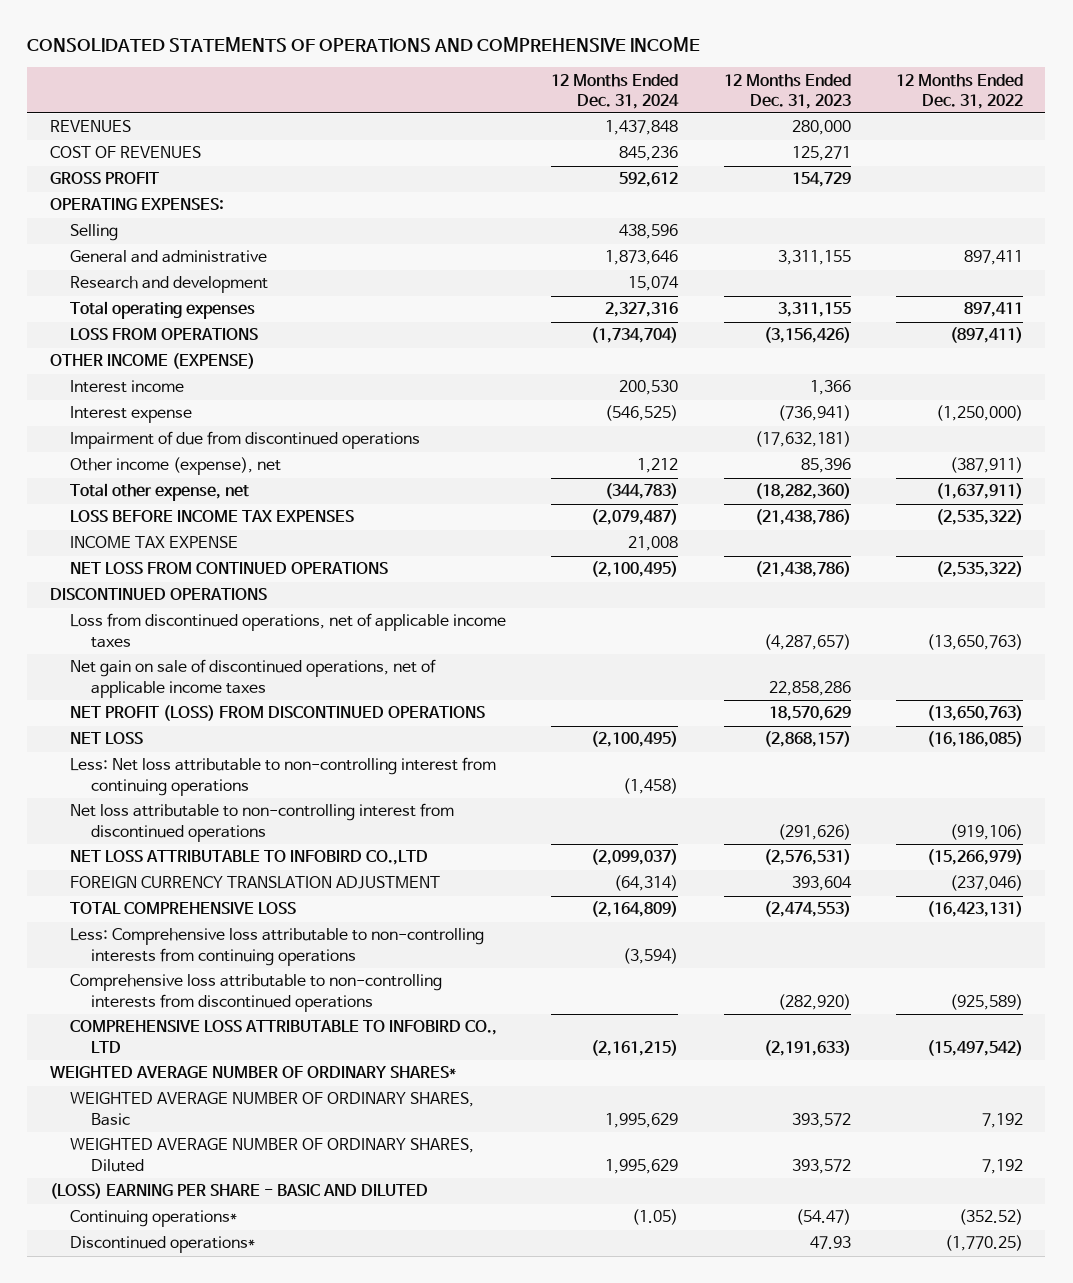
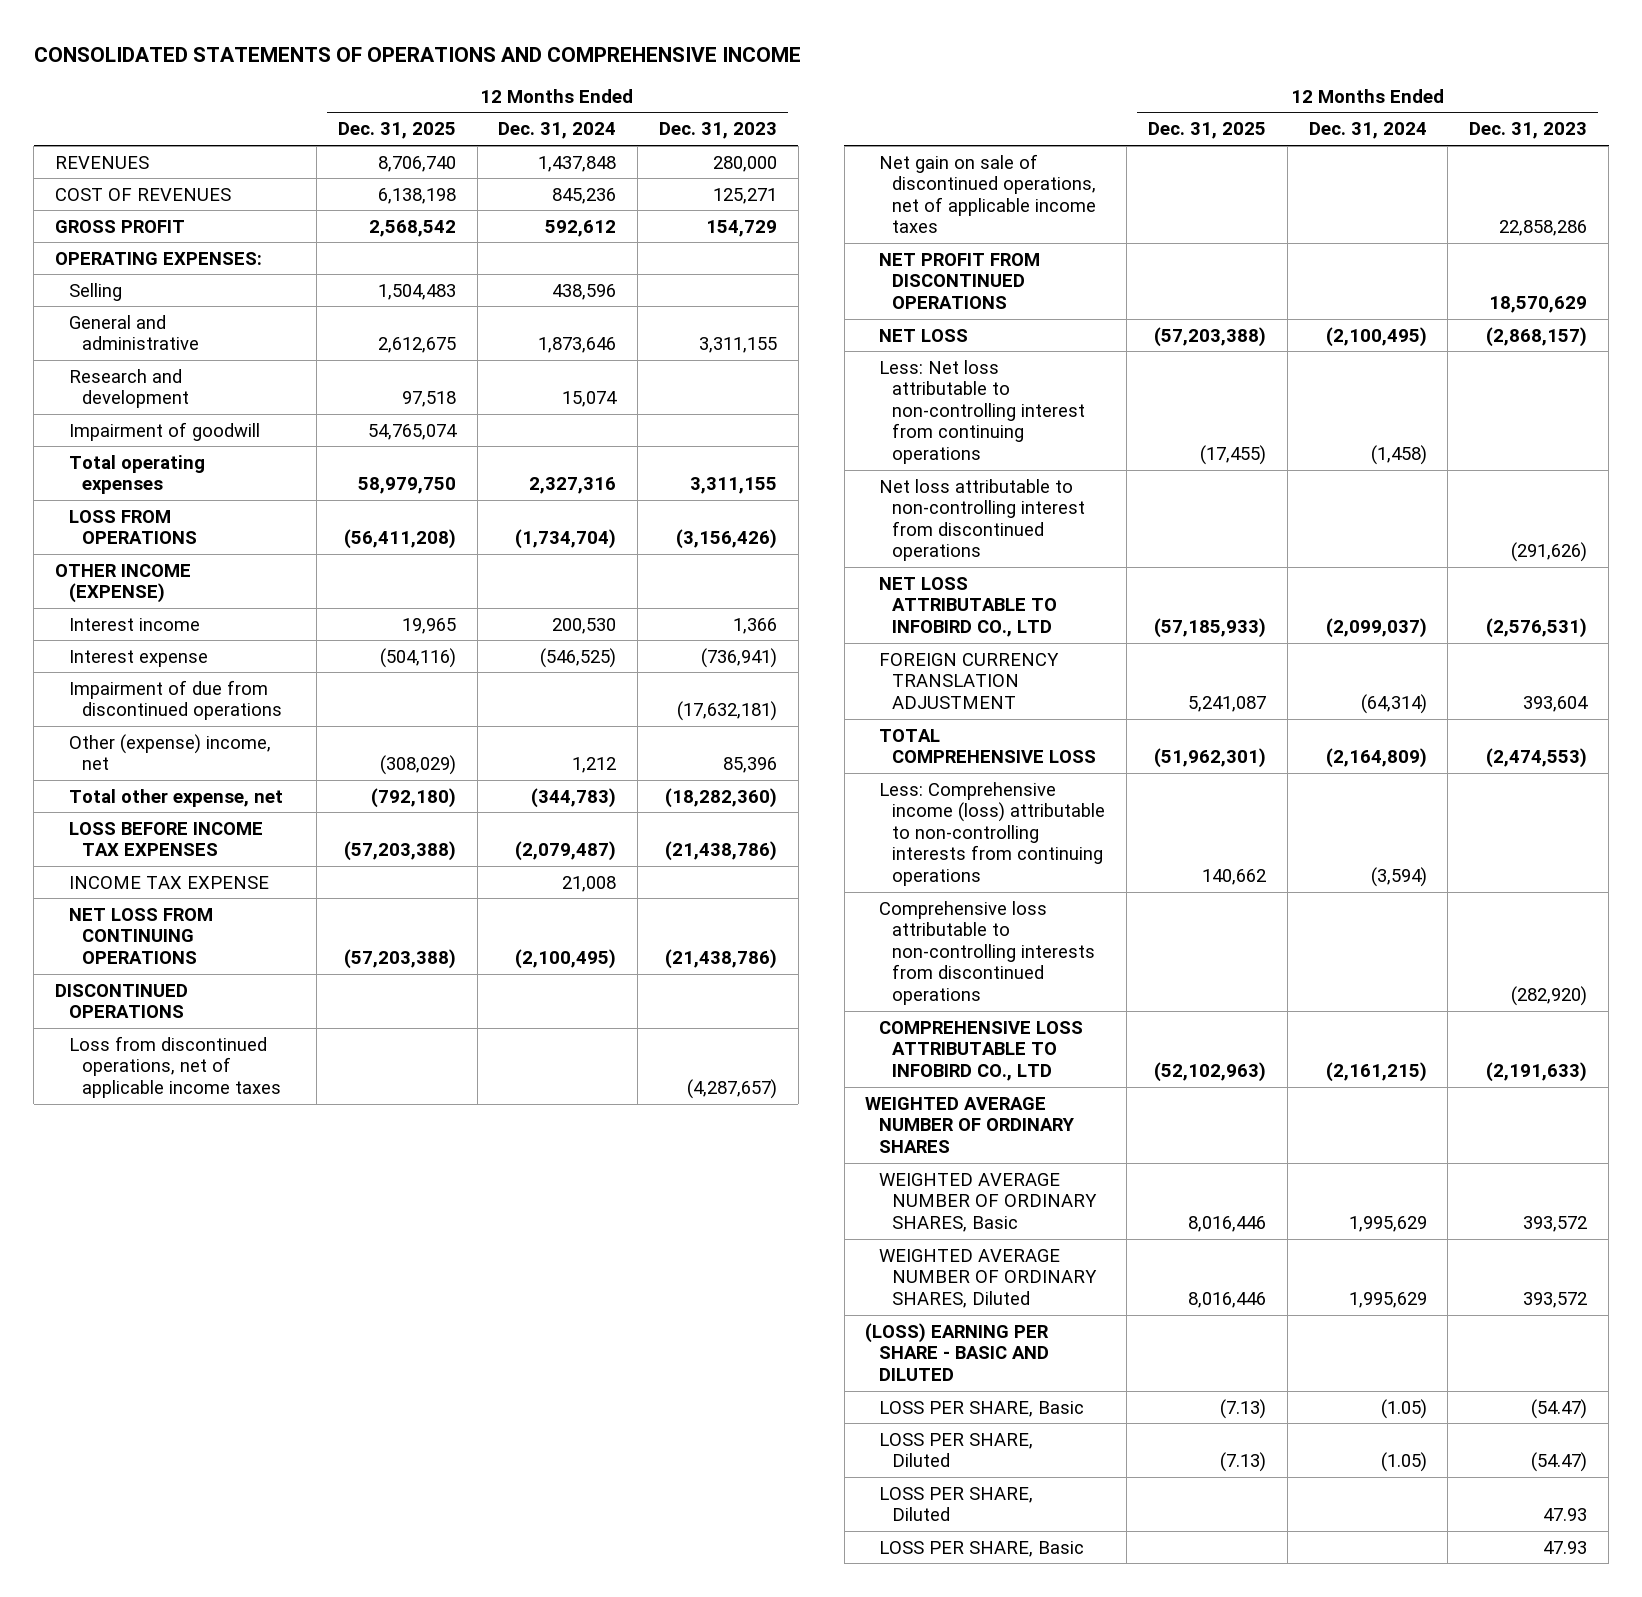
- | 12 Months Ended Dec. 31, 2024 | 12 Months Ended Dec. 31, 2023 | 12 Months Ended Dec. 31, 2022
+ | 12 Months Ended Dec. 31, 2025 | 12 Months Ended Dec. 31, 2024 | 12 Months Ended Dec. 31, 2023
+ Impairment of goodwill | 54,765,074 | |
- Other income (expense), net | 1,212 | 85,396 | (387,911)
+ Other (expense) income, net | (308,029) | 1,212 | 85,396
- NET LOSS FROM CONTINUED OPERATIONS | (2,100,495) | (21,438,786) | (2,535,322)
+ NET LOSS FROM CONTINUING OPERATIONS | (57,203,388) | (2,100,495) | (21,438,786)
- NET PROFIT (LOSS) FROM DISCONTINUED OPERATIONS | | 18,570,629 | (13,650,763)
+ NET PROFIT FROM DISCONTINUED OPERATIONS | | | 18,570,629
- NET LOSS ATTRIBUTABLE TO INFOBIRD CO.,LTD | (2,099,037) | (2,576,531) | (15,266,979)
+ NET LOSS ATTRIBUTABLE TO INFOBIRD CO., LTD | (57,185,933) | (2,099,037) | (2,576,531)
- Less: Comprehensive loss attributable to non-controlling interests from continuing operations | (3,594) | |
+ Less: Comprehensive income (loss) attributable to non-controlling interests from continuing operations | 140,662 | (3,594) |
- WEIGHTED AVERAGE NUMBER OF ORDINARY SHARES*
+ WEIGHTED AVERAGE NUMBER OF ORDINARY SHARES
- Continuing operations* | (1.05) | (54.47) | (352.52)
- Discontinued operations* | | 47.93 | (1,770.25)
+ LOSS PER SHARE, Basic | (7.13) | (1.05) | (54.47)
+ LOSS PER SHARE, Diluted | (7.13) | (1.05) | (54.47)
+ LOSS PER SHARE, Diluted | | | 47.93
+ LOSS PER SHARE, Basic | | | 47.93

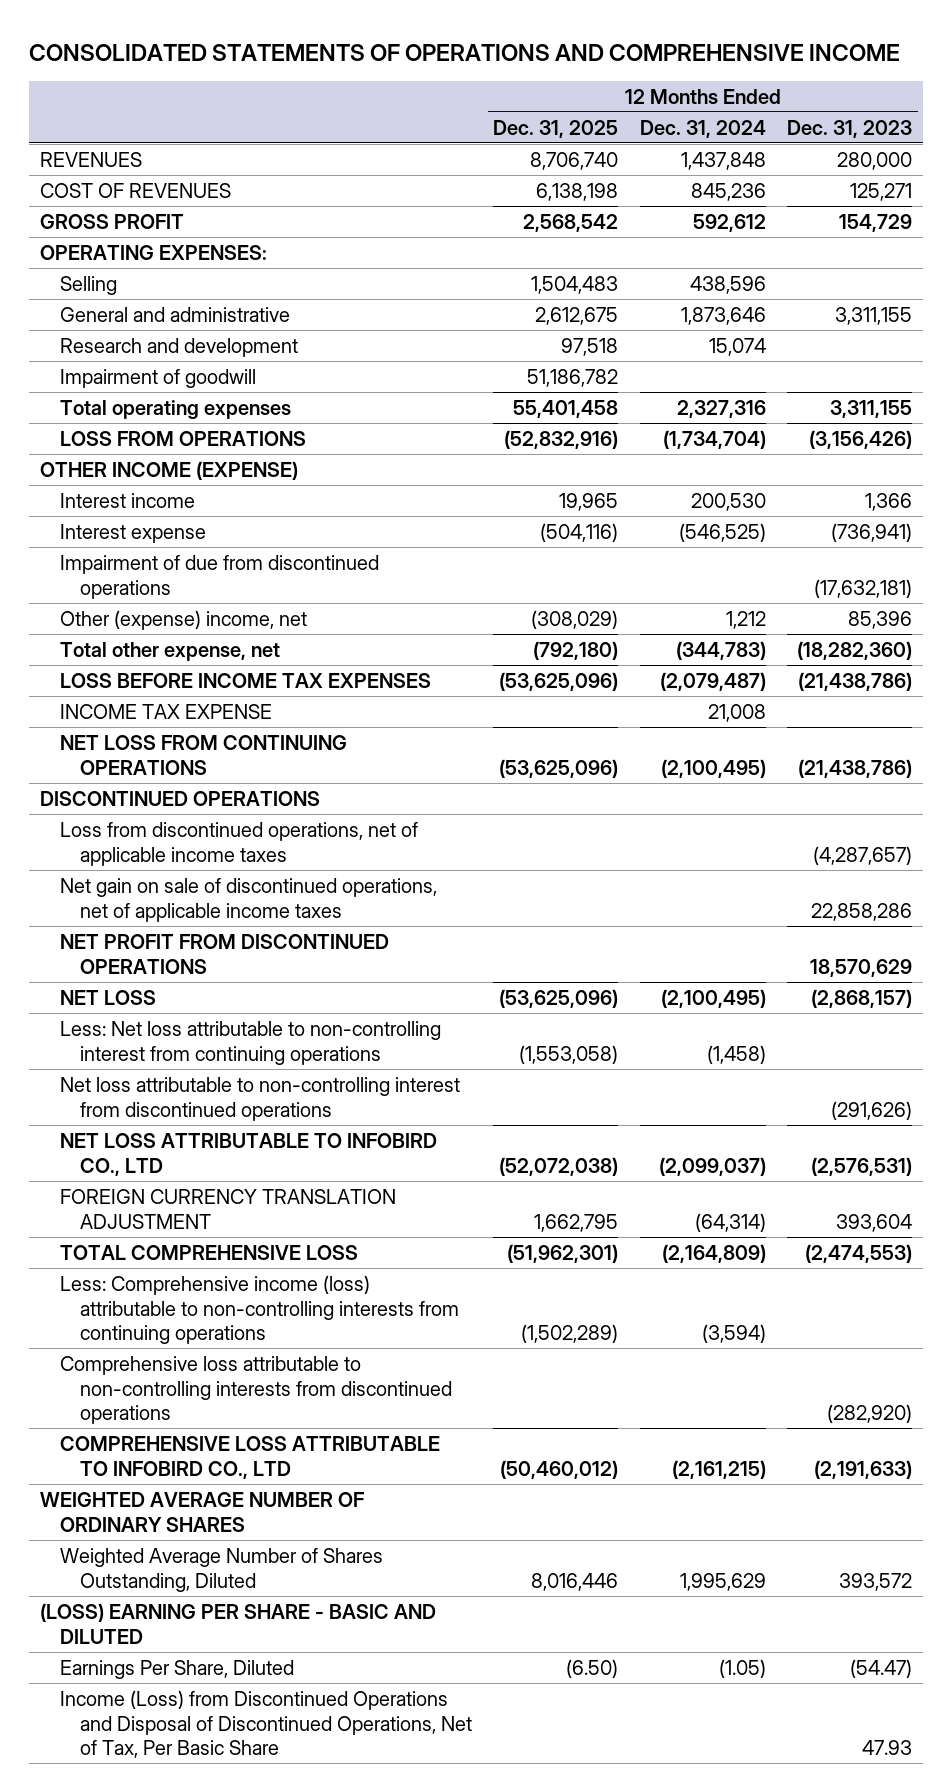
- Impairment of goodwill | 54,765,074 | |
- Total operating expenses | 58,979,750 | 2,327,316 | 3,311,155
- LOSS FROM OPERATIONS | (56,411,208) | (1,734,704) | (3,156,426)
+ Impairment of goodwill | 51,186,782 | |
+ Total operating expenses | 55,401,458 | 2,327,316 | 3,311,155
+ LOSS FROM OPERATIONS | (52,832,916) | (1,734,704) | (3,156,426)
- LOSS BEFORE INCOME TAX EXPENSES | (57,203,388) | (2,079,487) | (21,438,786)
+ LOSS BEFORE INCOME TAX EXPENSES | (53,625,096) | (2,079,487) | (21,438,786)
- NET LOSS FROM CONTINUING OPERATIONS | (57,203,388) | (2,100,495) | (21,438,786)
+ NET LOSS FROM CONTINUING OPERATIONS | (53,625,096) | (2,100,495) | (21,438,786)
- NET LOSS | (57,203,388) | (2,100,495) | (2,868,157)
- Less: Net loss attributable to non-controlling interest from continuing operations | (17,455) | (1,458) |
+ NET LOSS | (53,625,096) | (2,100,495) | (2,868,157)
+ Less: Net loss attributable to non-controlling interest from continuing operations | (1,553,058) | (1,458) |
- NET LOSS ATTRIBUTABLE TO INFOBIRD CO., LTD | (57,185,933) | (2,099,037) | (2,576,531)
- FOREIGN CURRENCY TRANSLATION ADJUSTMENT | 5,241,087 | (64,314) | 393,604
+ NET LOSS ATTRIBUTABLE TO INFOBIRD CO., LTD | (52,072,038) | (2,099,037) | (2,576,531)
+ FOREIGN CURRENCY TRANSLATION ADJUSTMENT | 1,662,795 | (64,314) | 393,604
- Less: Comprehensive income (loss) attributable to non-controlling interests from continuing operations | 140,662 | (3,594) |
+ Less: Comprehensive income (loss) attributable to non-controlling interests from continuing operations | (1,502,289) | (3,594) |
- COMPREHENSIVE LOSS ATTRIBUTABLE TO INFOBIRD CO., LTD | (52,102,963) | (2,161,215) | (2,191,633)
+ COMPREHENSIVE LOSS ATTRIBUTABLE TO INFOBIRD CO., LTD | (50,460,012) | (2,161,215) | (2,191,633)
- WEIGHTED AVERAGE NUMBER OF ORDINARY SHARES, Basic | 8,016,446 | 1,995,629 | 393,572
- WEIGHTED AVERAGE NUMBER OF ORDINARY SHARES, Diluted | 8,016,446 | 1,995,629 | 393,572
+ Weighted Average Number of Shares Outstanding, Diluted | 8,016,446 | 1,995,629 | 393,572
- LOSS PER SHARE, Basic | (7.13) | (1.05) | (54.47)
- LOSS PER SHARE, Diluted | (7.13) | (1.05) | (54.47)
- LOSS PER SHARE, Diluted | | | 47.93
- LOSS PER SHARE, Basic | | | 47.93
+ Earnings Per Share, Diluted | (6.50) | (1.05) | (54.47)
+ Income (Loss) from Discontinued Operations and Disposal of Discontinued Operations, Net of Tax, Per Basic Share | | | 47.93

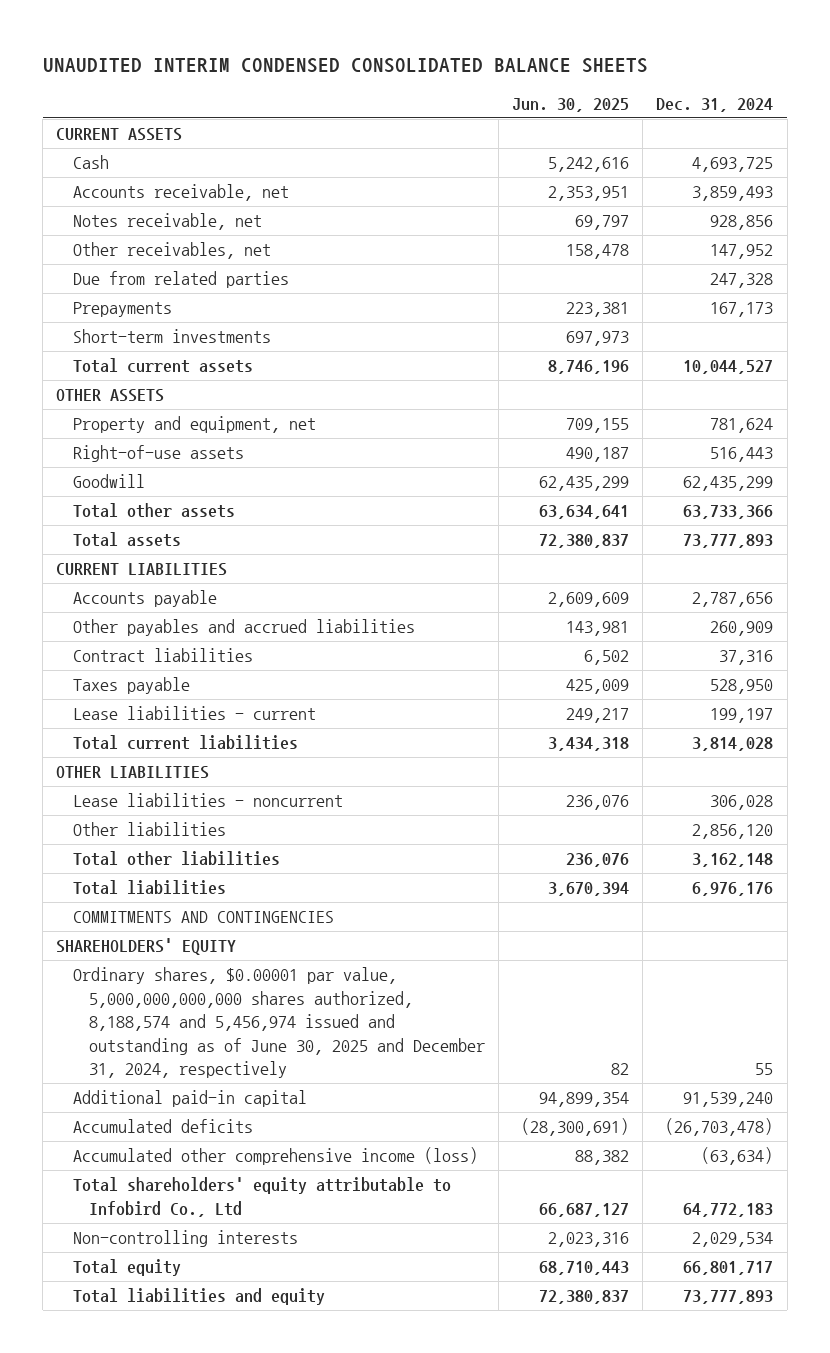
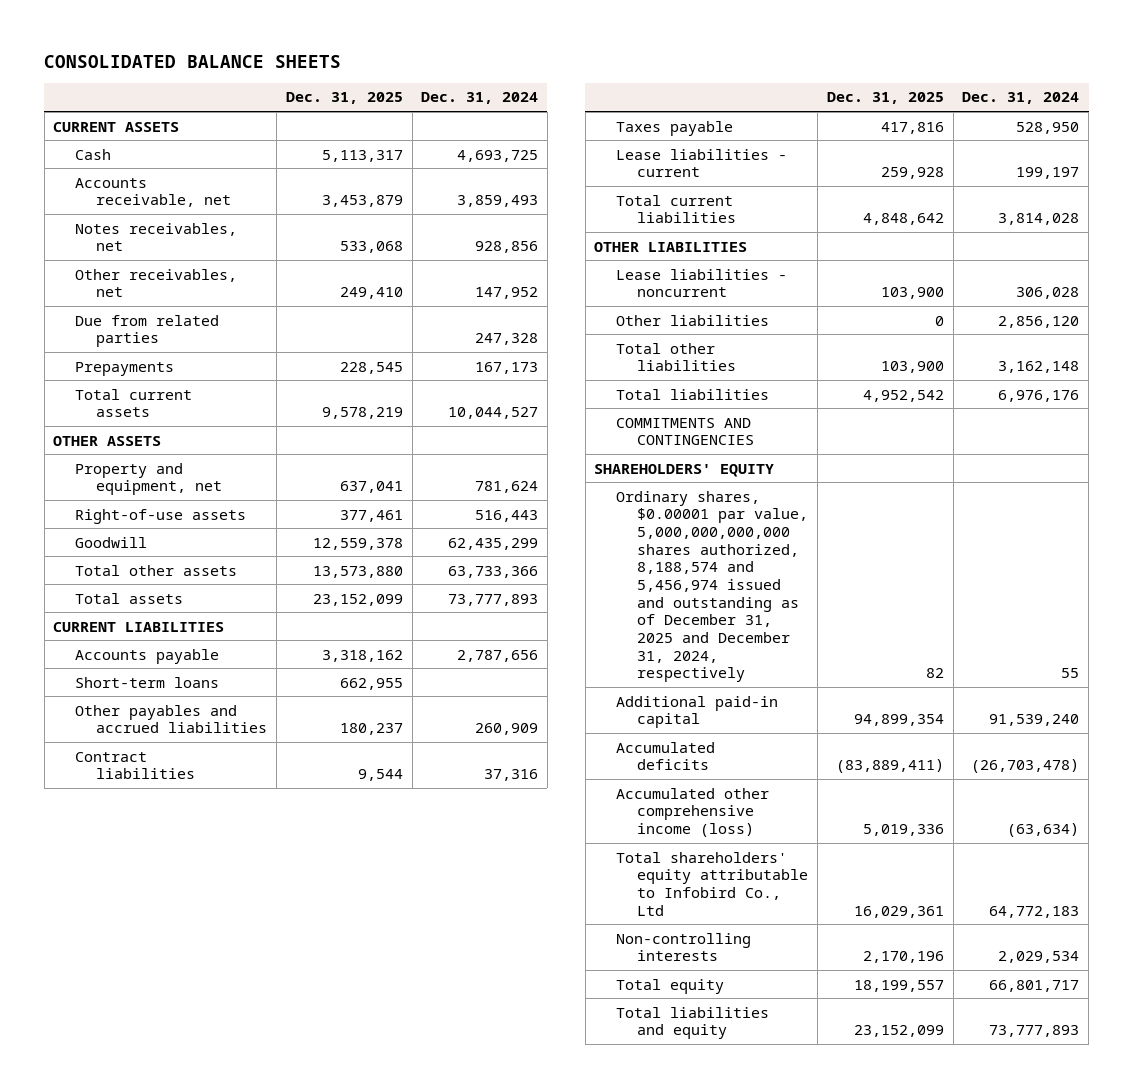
- UNAUDITED INTERIM CONDENSED CONSOLIDATED BALANCE SHEETS
+ CONSOLIDATED BALANCE SHEETS
- | Jun. 30, 2025 | Dec. 31, 2024
+ | Dec. 31, 2025 | Dec. 31, 2024
- Notes receivable, net | 69,797 | 928,856
+ Notes receivables, net | 533,068 | 928,856
- Short-term investments | 697,973 |
+ Short-term loans | 662,955 |
- Ordinary shares, $0.00001 par value, 5,000,000,000,000 shares authorized, 8,188,574 and 5,456,974 issued and outstanding as of June 30, 2025 and December 31, 2024, respectively | 82 | 55
+ Ordinary shares, $0.00001 par value, 5,000,000,000,000 shares authorized, 8,188,574 and 5,456,974 issued and outstanding as of December 31, 2025 and December 31, 2024, respectively | 82 | 55

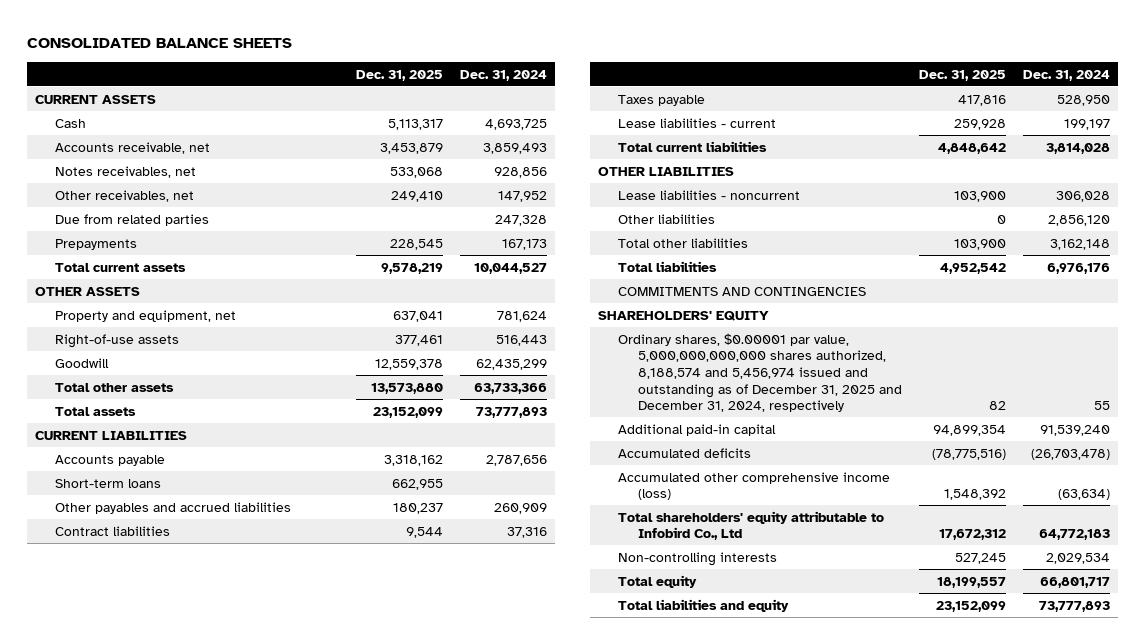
- Accumulated deficits | (83,889,411) | (26,703,478)
- Accumulated other comprehensive income (loss) | 5,019,336 | (63,634)
- Total shareholders' equity attributable to Infobird Co., Ltd | 16,029,361 | 64,772,183
- Non-controlling interests | 2,170,196 | 2,029,534
+ Accumulated deficits | (78,775,516) | (26,703,478)
+ Accumulated other comprehensive income (loss) | 1,548,392 | (63,634)
+ Total shareholders' equity attributable to Infobird Co., Ltd | 17,672,312 | 64,772,183
+ Non-controlling interests | 527,245 | 2,029,534

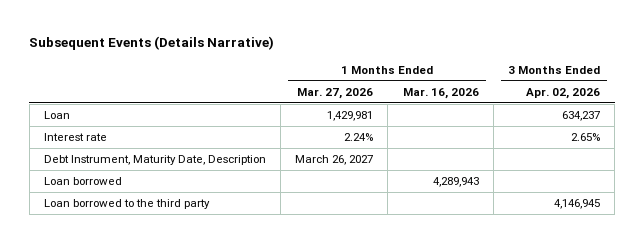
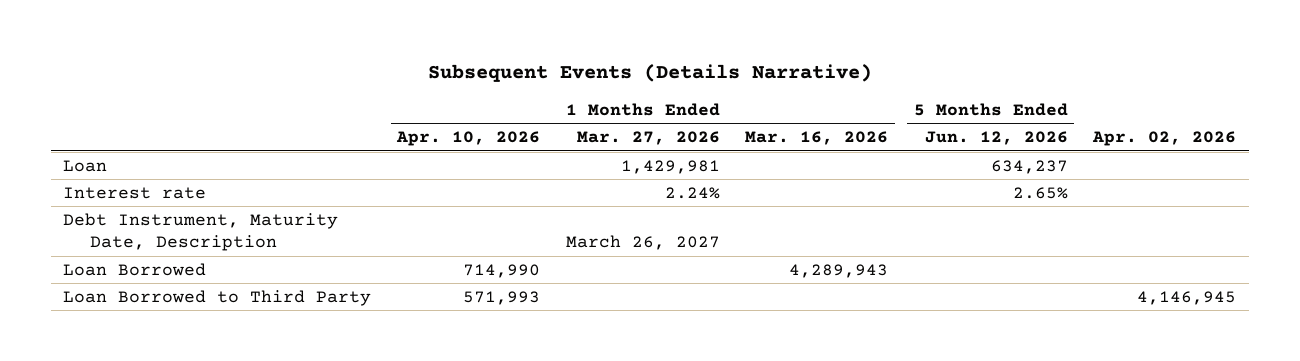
- | 1 Months Ended Mar. 27, 2026 | 1 Months Ended Mar. 16, 2026 | 3 Months Ended Apr. 02, 2026
+ | 1 Months Ended Apr. 10, 2026 | 1 Months Ended Mar. 27, 2026 | 1 Months Ended Mar. 16, 2026 | 5 Months Ended Jun. 12, 2026 | Apr. 02, 2026
- Loan borrowed | | 4,289,943 |
- Loan borrowed to the third party | | | 4,146,945
+ Loan Borrowed | 714,990 | | 4,289,943 | |
+ Loan Borrowed to Third Party | 571,993 | | | | 4,146,945

